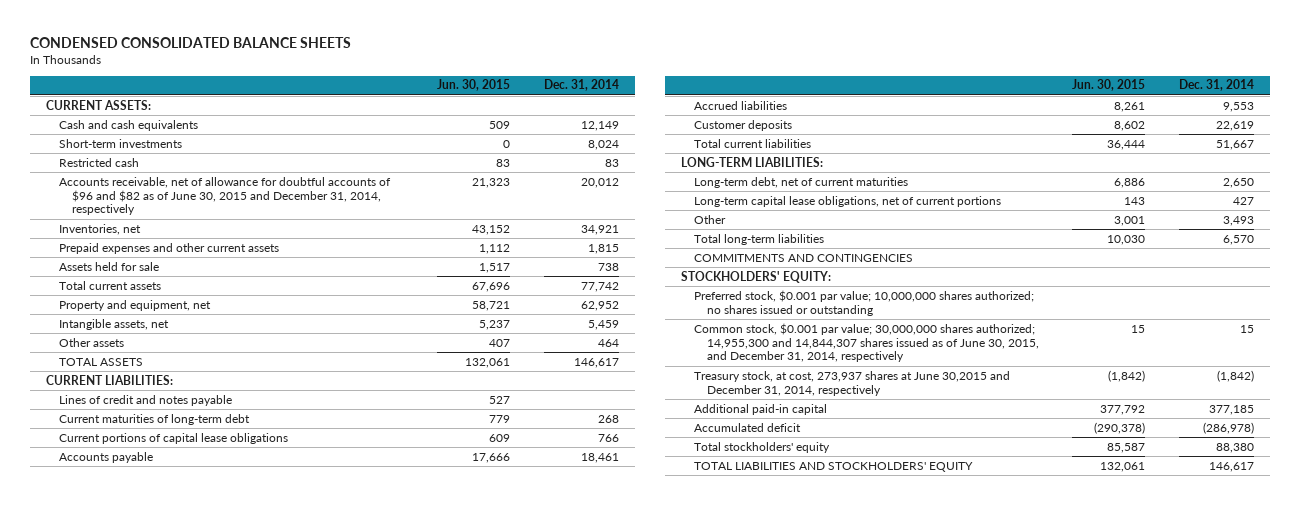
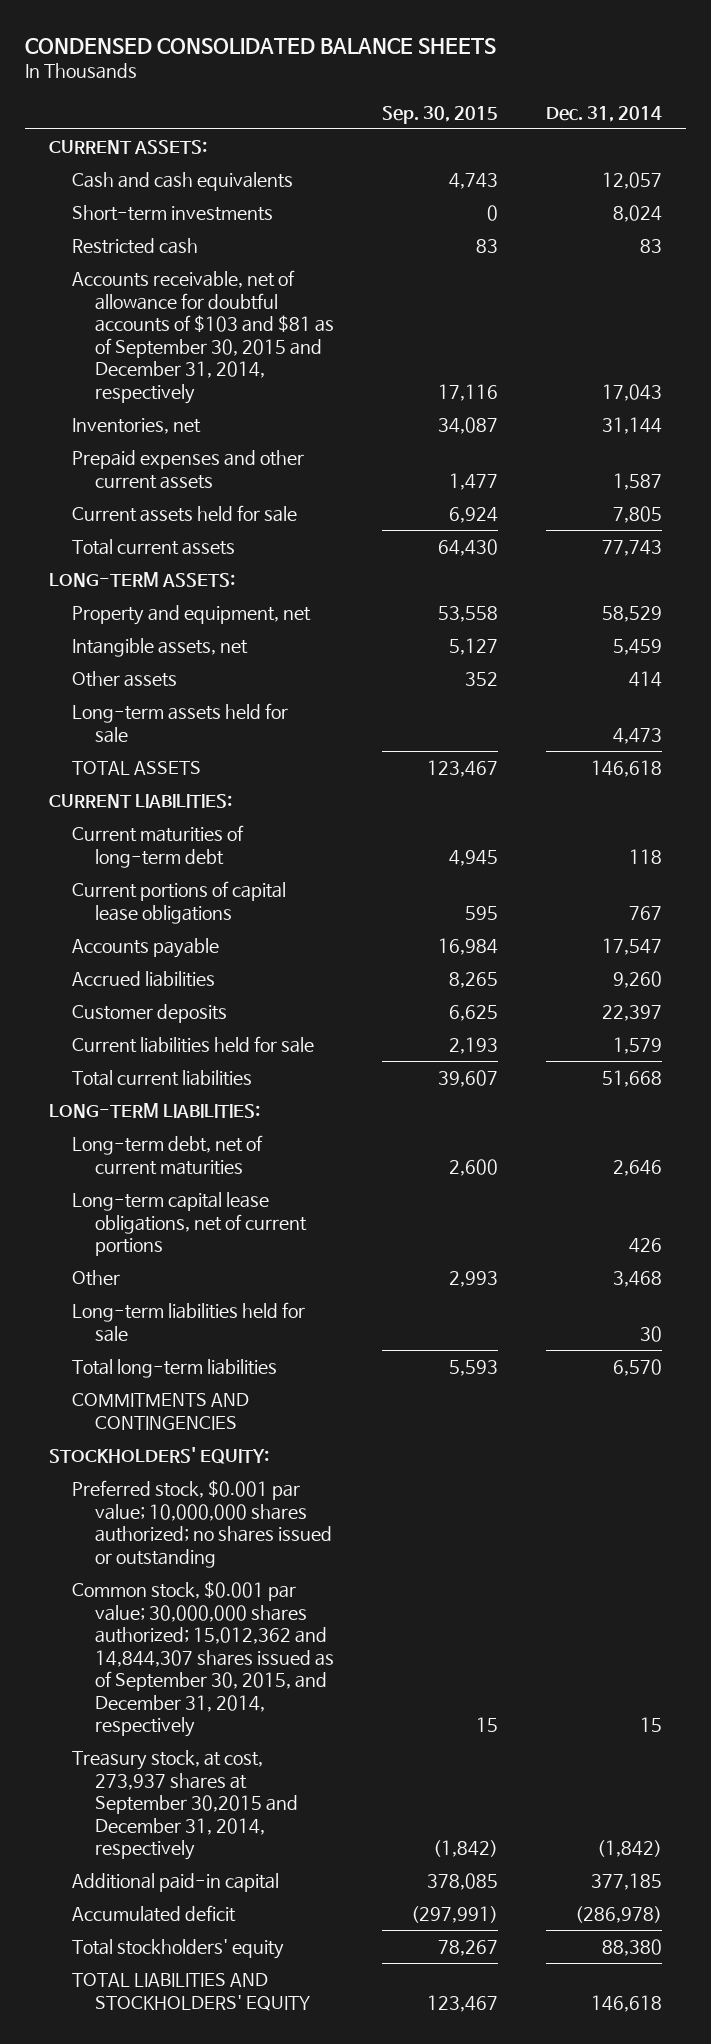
- | Jun. 30, 2015 | Dec. 31, 2014
+ | Sep. 30, 2015 | Dec. 31, 2014
- Cash and cash equivalents | 509 | 12,149
+ Cash and cash equivalents | 4,743 | 12,057
- Accounts receivable, net of allowance for doubtful accounts of $96 and $82 as of June 30, 2015 and December 31, 2014, respectively | 21,323 | 20,012
- Inventories, net | 43,152 | 34,921
- Prepaid expenses and other current assets | 1,112 | 1,815
- Assets held for sale | 1,517 | 738
- Total current assets | 67,696 | 77,742
- Property and equipment, net | 58,721 | 62,952
+ Accounts receivable, net of allowance for doubtful accounts of $103 and $81 as of September 30, 2015 and December 31, 2014, respectively | 17,116 | 17,043
+ Inventories, net | 34,087 | 31,144
+ Prepaid expenses and other current assets | 1,477 | 1,587
+ Current assets held for sale | 6,924 | 7,805
+ Total current assets | 64,430 | 77,743
+ LONG-TERM ASSETS:
+ Property and equipment, net | 53,558 | 58,529
- Other assets | 407 | 464
- TOTAL ASSETS | 132,061 | 146,617
+ Other assets | 352 | 414
+ Long-term assets held for sale | | 4,473
+ TOTAL ASSETS | 123,467 | 146,618
- Lines of credit and notes payable | 527 |
- Current maturities of long-term debt | 779 | 268
- Current portions of capital lease obligations | 609 | 766
- Accounts payable | 17,666 | 18,461
- Accrued liabilities | 8,261 | 9,553
- Customer deposits | 8,602 | 22,619
- Total current liabilities | 36,444 | 51,667
+ Current maturities of long-term debt | 4,945 | 118
+ Current portions of capital lease obligations | 595 | 767
+ Accounts payable | 16,984 | 17,547
+ Accrued liabilities | 8,265 | 9,260
+ Customer deposits | 6,625 | 22,397
+ Current liabilities held for sale | 2,193 | 1,579
+ Total current liabilities | 39,607 | 51,668
- Long-term debt, net of current maturities | 6,886 | 2,650
- Long-term capital lease obligations, net of current portions | 143 | 427
- Other | 3,001 | 3,493
+ Long-term debt, net of current maturities | 2,600 | 2,646
+ Long-term capital lease obligations, net of current portions | | 426
+ Other | 2,993 | 3,468
+ Long-term liabilities held for sale | | 30
- Common stock, $0.001 par value; 30,000,000 shares authorized; 14,955,300 and 14,844,307 shares issued as of June 30, 2015, and December 31, 2014, respectively | 15 | 15
- Treasury stock, at cost, 273,937 shares at June 30,2015 and December 31, 2014, respectively | (1,842) | (1,842)
+ Common stock, $0.001 par value; 30,000,000 shares authorized; 15,012,362 and 14,844,307 shares issued as of September 30, 2015, and December 31, 2014, respectively | 15 | 15
+ Treasury stock, at cost, 273,937 shares at September 30,2015 and December 31, 2014, respectively | (1,842) | (1,842)
- TOTAL LIABILITIES AND STOCKHOLDERS' EQUITY | 132,061 | 146,617
+ TOTAL LIABILITIES AND STOCKHOLDERS' EQUITY | 123,467 | 146,618

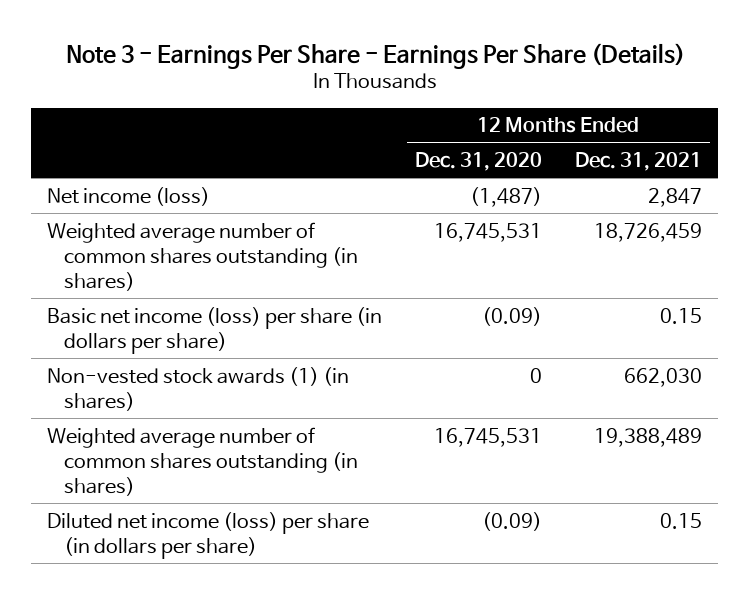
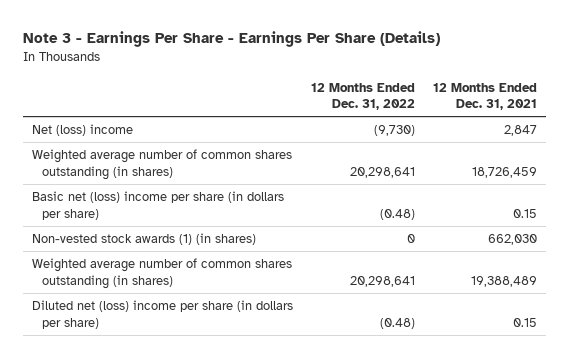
- | 12 Months Ended Dec. 31, 2020 | 12 Months Ended Dec. 31, 2021
+ | 12 Months Ended Dec. 31, 2022 | 12 Months Ended Dec. 31, 2021
- Net income (loss) | (1,487) | 2,847
+ Net (loss) income | (9,730) | 2,847
- Basic net income (loss) per share (in dollars per share) | (0.09) | 0.15
+ Basic net (loss) income per share (in dollars per share) | (0.48) | 0.15
- Diluted net income (loss) per share (in dollars per share) | (0.09) | 0.15
+ Diluted net (loss) income per share (in dollars per share) | (0.48) | 0.15

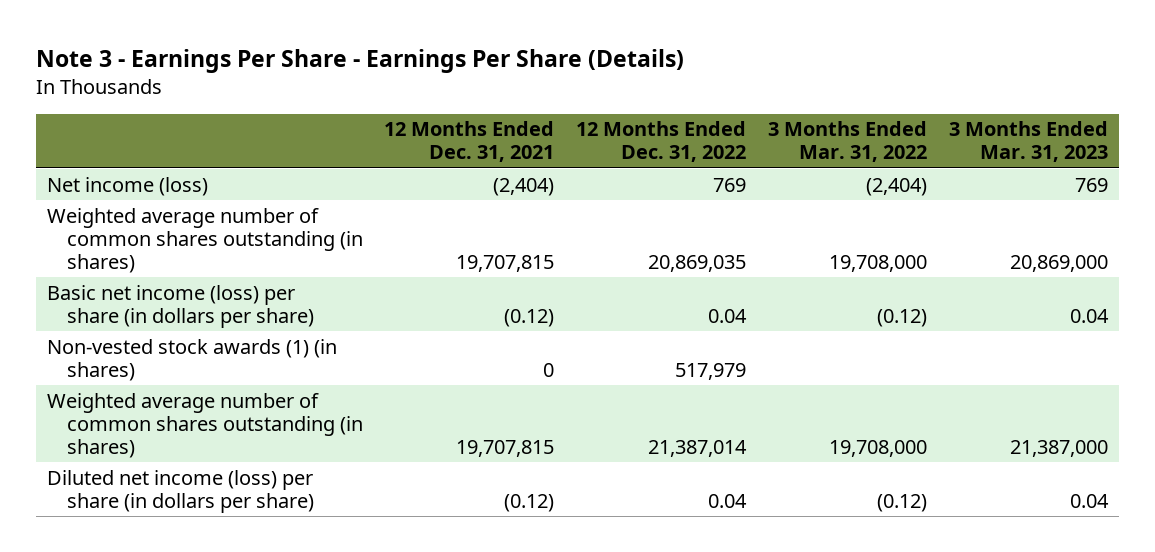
- | 12 Months Ended Dec. 31, 2022 | 12 Months Ended Dec. 31, 2021
+ | 12 Months Ended Dec. 31, 2021 | 12 Months Ended Dec. 31, 2022 | 3 Months Ended Mar. 31, 2022 | 3 Months Ended Mar. 31, 2023
- Net (loss) income | (9,730) | 2,847
- Weighted average number of common shares outstanding (in shares) | 20,298,641 | 18,726,459
- Basic net (loss) income per share (in dollars per share) | (0.48) | 0.15
- Non-vested stock awards (1) (in shares) | 0 | 662,030
- Weighted average number of common shares outstanding (in shares) | 20,298,641 | 19,388,489
- Diluted net (loss) income per share (in dollars per share) | (0.48) | 0.15
+ Net income (loss) | (2,404) | 769 | (2,404) | 769
+ Weighted average number of common shares outstanding (in shares) | 19,707,815 | 20,869,035 | 19,708,000 | 20,869,000
+ Basic net income (loss) per share (in dollars per share) | (0.12) | 0.04 | (0.12) | 0.04
+ Non-vested stock awards (1) (in shares) | 0 | 517,979 | |
+ Weighted average number of common shares outstanding (in shares) | 19,707,815 | 21,387,014 | 19,708,000 | 21,387,000
+ Diluted net income (loss) per share (in dollars per share) | (0.12) | 0.04 | (0.12) | 0.04

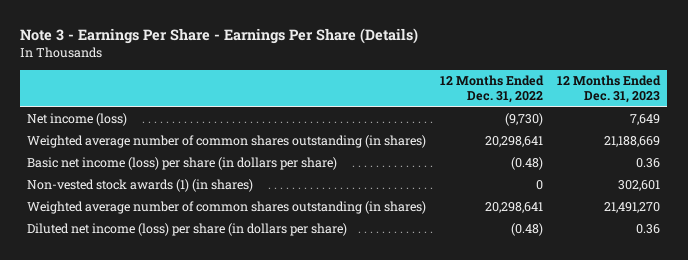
- | 12 Months Ended Dec. 31, 2021 | 12 Months Ended Dec. 31, 2022 | 3 Months Ended Mar. 31, 2022 | 3 Months Ended Mar. 31, 2023
+ | 12 Months Ended Dec. 31, 2022 | 12 Months Ended Dec. 31, 2023
- Net income (loss) | (2,404) | 769 | (2,404) | 769
- Weighted average number of common shares outstanding (in shares) | 19,707,815 | 20,869,035 | 19,708,000 | 20,869,000
- Basic net income (loss) per share (in dollars per share) | (0.12) | 0.04 | (0.12) | 0.04
- Non-vested stock awards (1) (in shares) | 0 | 517,979 | |
- Weighted average number of common shares outstanding (in shares) | 19,707,815 | 21,387,014 | 19,708,000 | 21,387,000
- Diluted net income (loss) per share (in dollars per share) | (0.12) | 0.04 | (0.12) | 0.04
+ Net income (loss) | (9,730) | 7,649
+ Weighted average number of common shares outstanding (in shares) | 20,298,641 | 21,188,669
+ Basic net income (loss) per share (in dollars per share) | (0.48) | 0.36
+ Non-vested stock awards (1) (in shares) | 0 | 302,601
+ Weighted average number of common shares outstanding (in shares) | 20,298,641 | 21,491,270
+ Diluted net income (loss) per share (in dollars per share) | (0.48) | 0.36

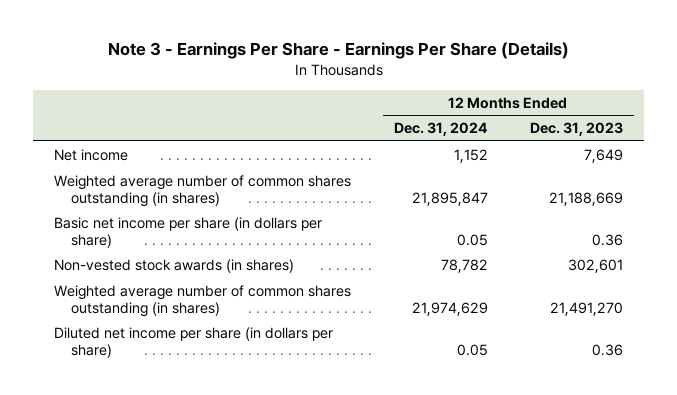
- | 12 Months Ended Dec. 31, 2022 | 12 Months Ended Dec. 31, 2023
+ | 12 Months Ended Dec. 31, 2024 | 12 Months Ended Dec. 31, 2023
- Net income (loss) | (9,730) | 7,649
+ Net income | 1,152 | 7,649
- Basic net income (loss) per share (in dollars per share) | (0.48) | 0.36
- Non-vested stock awards (1) (in shares) | 0 | 302,601
+ Basic net income per share (in dollars per share) | 0.05 | 0.36
+ Non-vested stock awards (in shares) | 78,782 | 302,601
- Diluted net income (loss) per share (in dollars per share) | (0.48) | 0.36
+ Diluted net income per share (in dollars per share) | 0.05 | 0.36

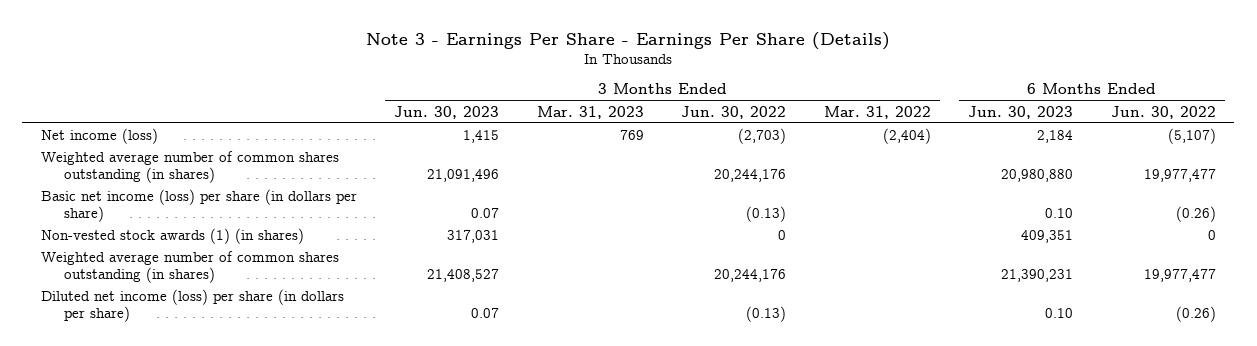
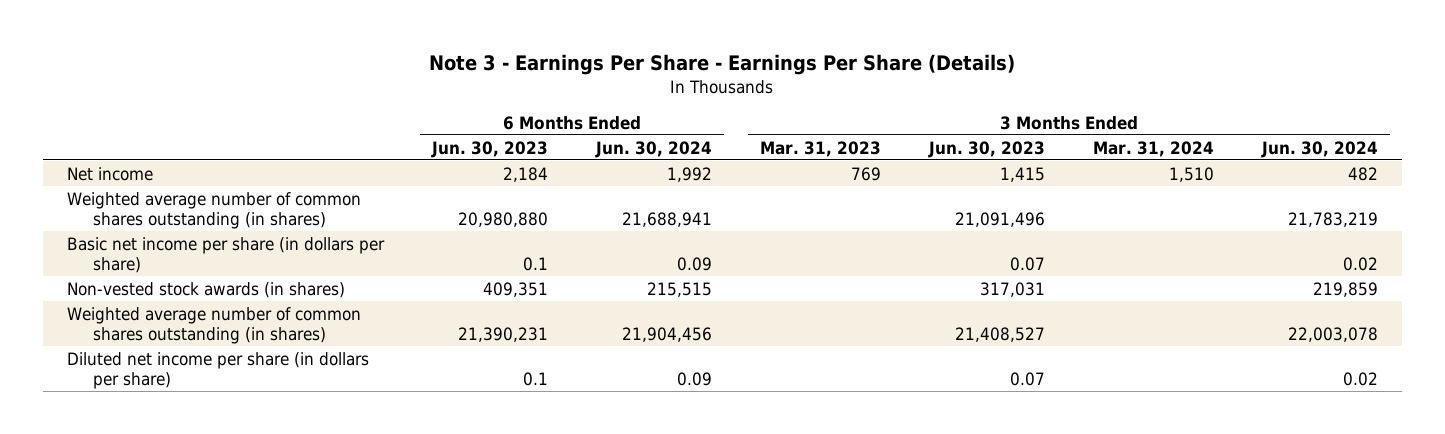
- | 3 Months Ended Jun. 30, 2023 | 3 Months Ended Mar. 31, 2023 | 3 Months Ended Jun. 30, 2022 | 3 Months Ended Mar. 31, 2022 | 6 Months Ended Jun. 30, 2023 | 6 Months Ended Jun. 30, 2022
+ | 6 Months Ended Jun. 30, 2023 | 6 Months Ended Jun. 30, 2024 | 3 Months Ended Mar. 31, 2023 | 3 Months Ended Jun. 30, 2023 | 3 Months Ended Mar. 31, 2024 | 3 Months Ended Jun. 30, 2024
- Net income (loss) | 1,415 | 769 | (2,703) | (2,404) | 2,184 | (5,107)
+ Net income | 2,184 | 1,992 | 769 | 1,415 | 1,510 | 482
- Basic net income (loss) per share (in dollars per share) | 0.07 | | (0.13) | | 0.10 | (0.26)
- Non-vested stock awards (1) (in shares) | 317,031 | | 0 | | 409,351 | 0
+ Basic net income per share (in dollars per share) | 0.1 | 0.09 | | 0.07 | | 0.02
+ Non-vested stock awards (in shares) | 409,351 | 215,515 | | 317,031 | | 219,859
- Diluted net income (loss) per share (in dollars per share) | 0.07 | | (0.13) | | 0.10 | (0.26)
+ Diluted net income per share (in dollars per share) | 0.1 | 0.09 | | 0.07 | | 0.02

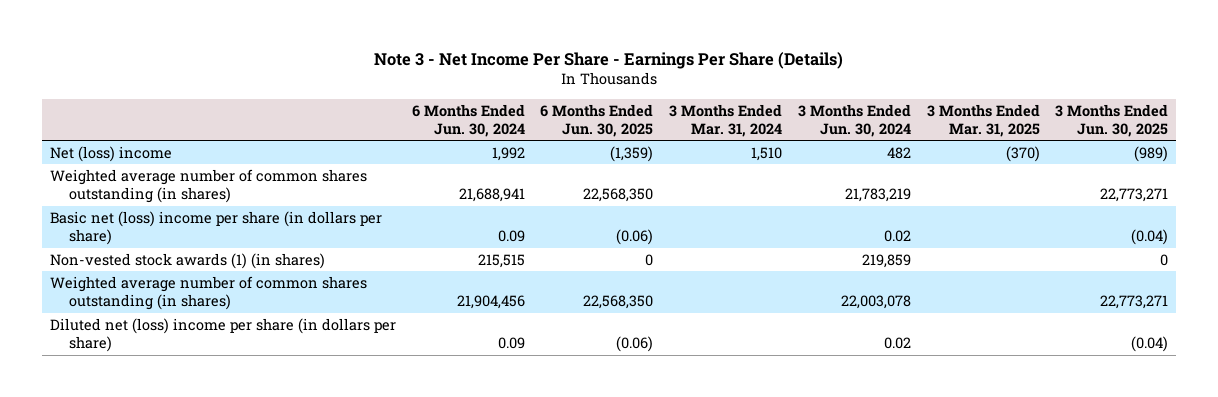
- Note 3 - Earnings Per Share - Earnings Per Share (Details)
+ Note 3 - Net Income Per Share - Earnings Per Share (Details)
- | 6 Months Ended Jun. 30, 2023 | 6 Months Ended Jun. 30, 2024 | 3 Months Ended Mar. 31, 2023 | 3 Months Ended Jun. 30, 2023 | 3 Months Ended Mar. 31, 2024 | 3 Months Ended Jun. 30, 2024
+ | 6 Months Ended Jun. 30, 2024 | 6 Months Ended Jun. 30, 2025 | 3 Months Ended Mar. 31, 2024 | 3 Months Ended Jun. 30, 2024 | 3 Months Ended Mar. 31, 2025 | 3 Months Ended Jun. 30, 2025
- Net income | 2,184 | 1,992 | 769 | 1,415 | 1,510 | 482
+ Net (loss) income | 1,992 | (1,359) | 1,510 | 482 | (370) | (989)
- Basic net income per share (in dollars per share) | 0.1 | 0.09 | | 0.07 | | 0.02
- Non-vested stock awards (in shares) | 409,351 | 215,515 | | 317,031 | | 219,859
+ Basic net (loss) income per share (in dollars per share) | 0.09 | (0.06) | | 0.02 | | (0.04)
+ Non-vested stock awards (1) (in shares) | 215,515 | 0 | | 219,859 | | 0
- Diluted net income per share (in dollars per share) | 0.1 | 0.09 | | 0.07 | | 0.02
+ Diluted net (loss) income per share (in dollars per share) | 0.09 | (0.06) | | 0.02 | | (0.04)

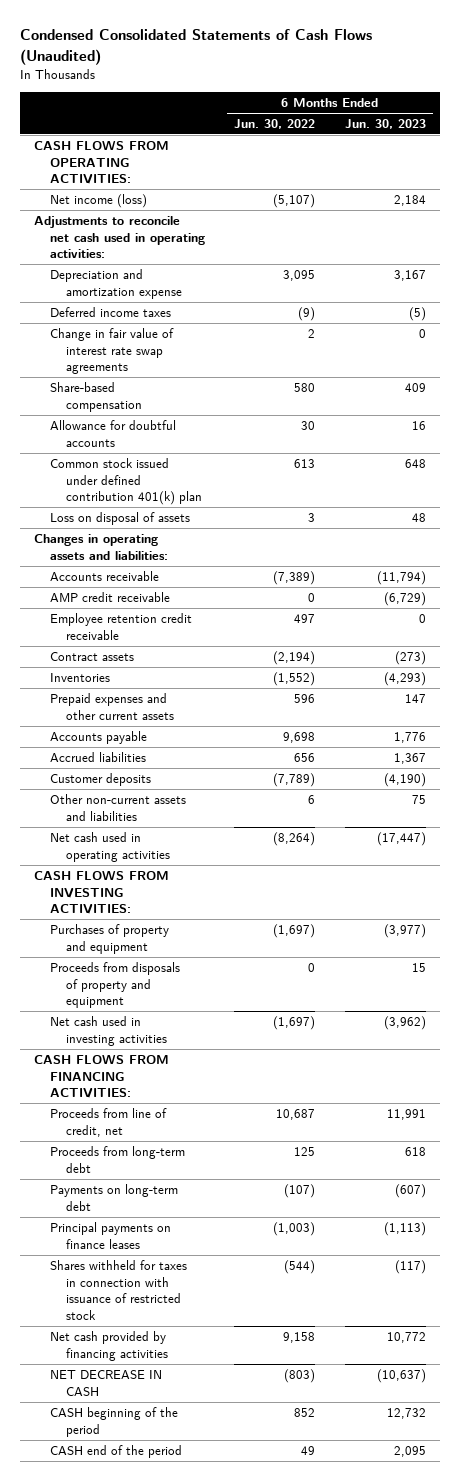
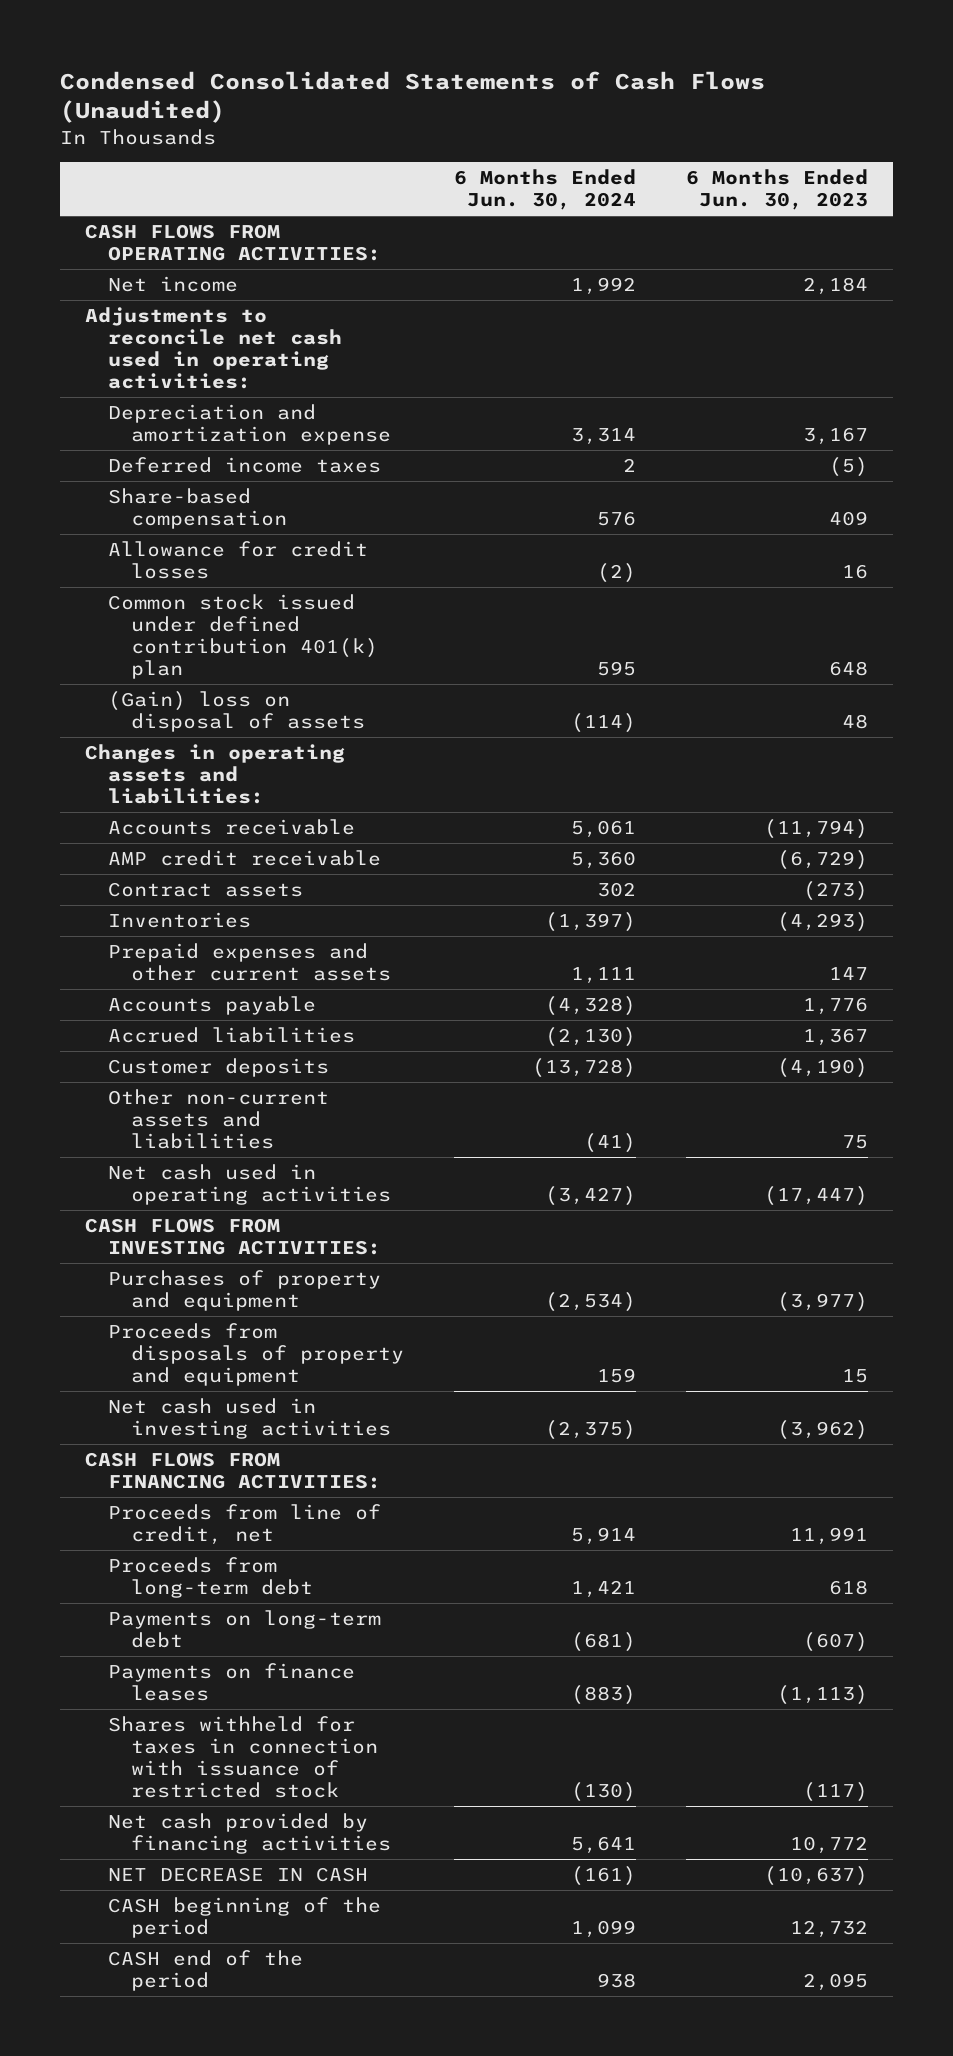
- | 6 Months Ended Jun. 30, 2022 | 6 Months Ended Jun. 30, 2023
+ | 6 Months Ended Jun. 30, 2024 | 6 Months Ended Jun. 30, 2023
- Net income (loss) | (5,107) | 2,184
+ Net income | 1,992 | 2,184
- Change in fair value of interest rate swap agreements | 2 | 0
- Allowance for doubtful accounts | 30 | 16
+ Allowance for credit losses | (2) | 16
- Loss on disposal of assets | 3 | 48
+ (Gain) loss on disposal of assets | (114) | 48
- Employee retention credit receivable | 497 | 0
- Principal payments on finance leases | (1,003) | (1,113)
+ Payments on finance leases | (883) | (1,113)

